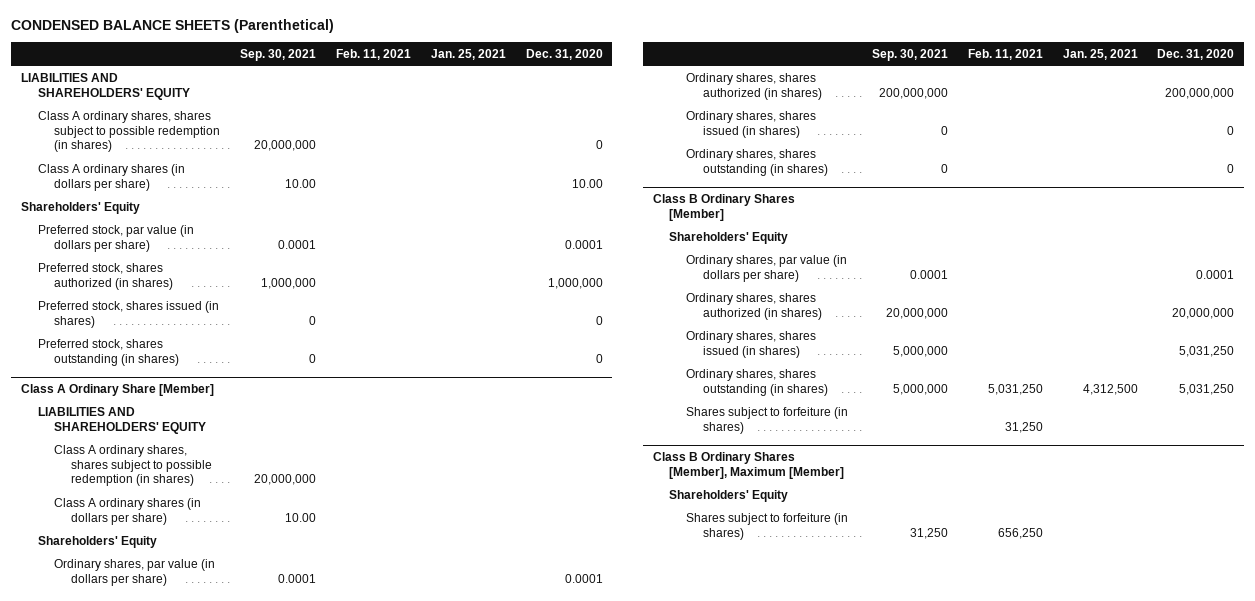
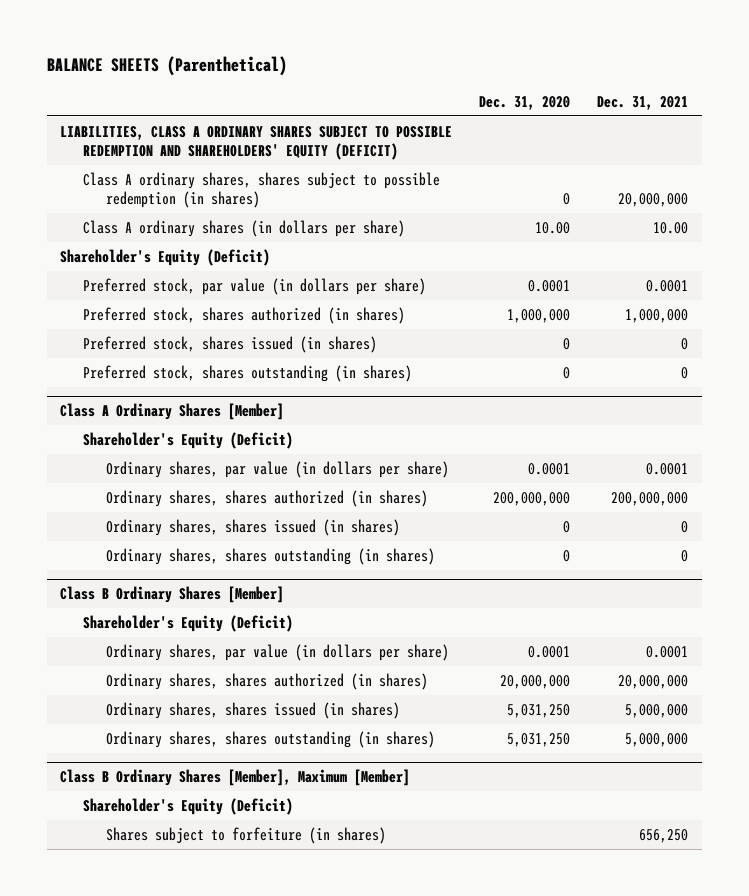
- CONDENSED BALANCE SHEETS (Parenthetical)
+ BALANCE SHEETS (Parenthetical)
- | Sep. 30, 2021 | Feb. 11, 2021 | Jan. 25, 2021 | Dec. 31, 2020
+ | Dec. 31, 2020 | Dec. 31, 2021
- LIABILITIES AND SHAREHOLDERS' EQUITY
+ LIABILITIES, CLASS A ORDINARY SHARES SUBJECT TO POSSIBLE REDEMPTION AND SHAREHOLDERS' EQUITY (DEFICIT)
- Shareholders' Equity
+ Shareholder's Equity (Deficit)
- Class A Ordinary Share [Member]
- LIABILITIES AND SHAREHOLDERS' EQUITY
- Class A ordinary shares, shares subject to possible redemption (in shares) | 20,000,000 | | |
- Class A ordinary shares (in dollars per share) | 10.00 | | |
- Shareholders' Equity
+ Class A Ordinary Shares [Member]
+ Shareholder's Equity (Deficit)
@ Class B Ordinary Shares [Member]
- Shareholders' Equity
+ Shareholder's Equity (Deficit)
- Shares subject to forfeiture (in shares) | | 31,250 | |
@ Class B Ordinary Shares [Member], Maximum [Member]
- Shareholders' Equity
+ Shareholder's Equity (Deficit)

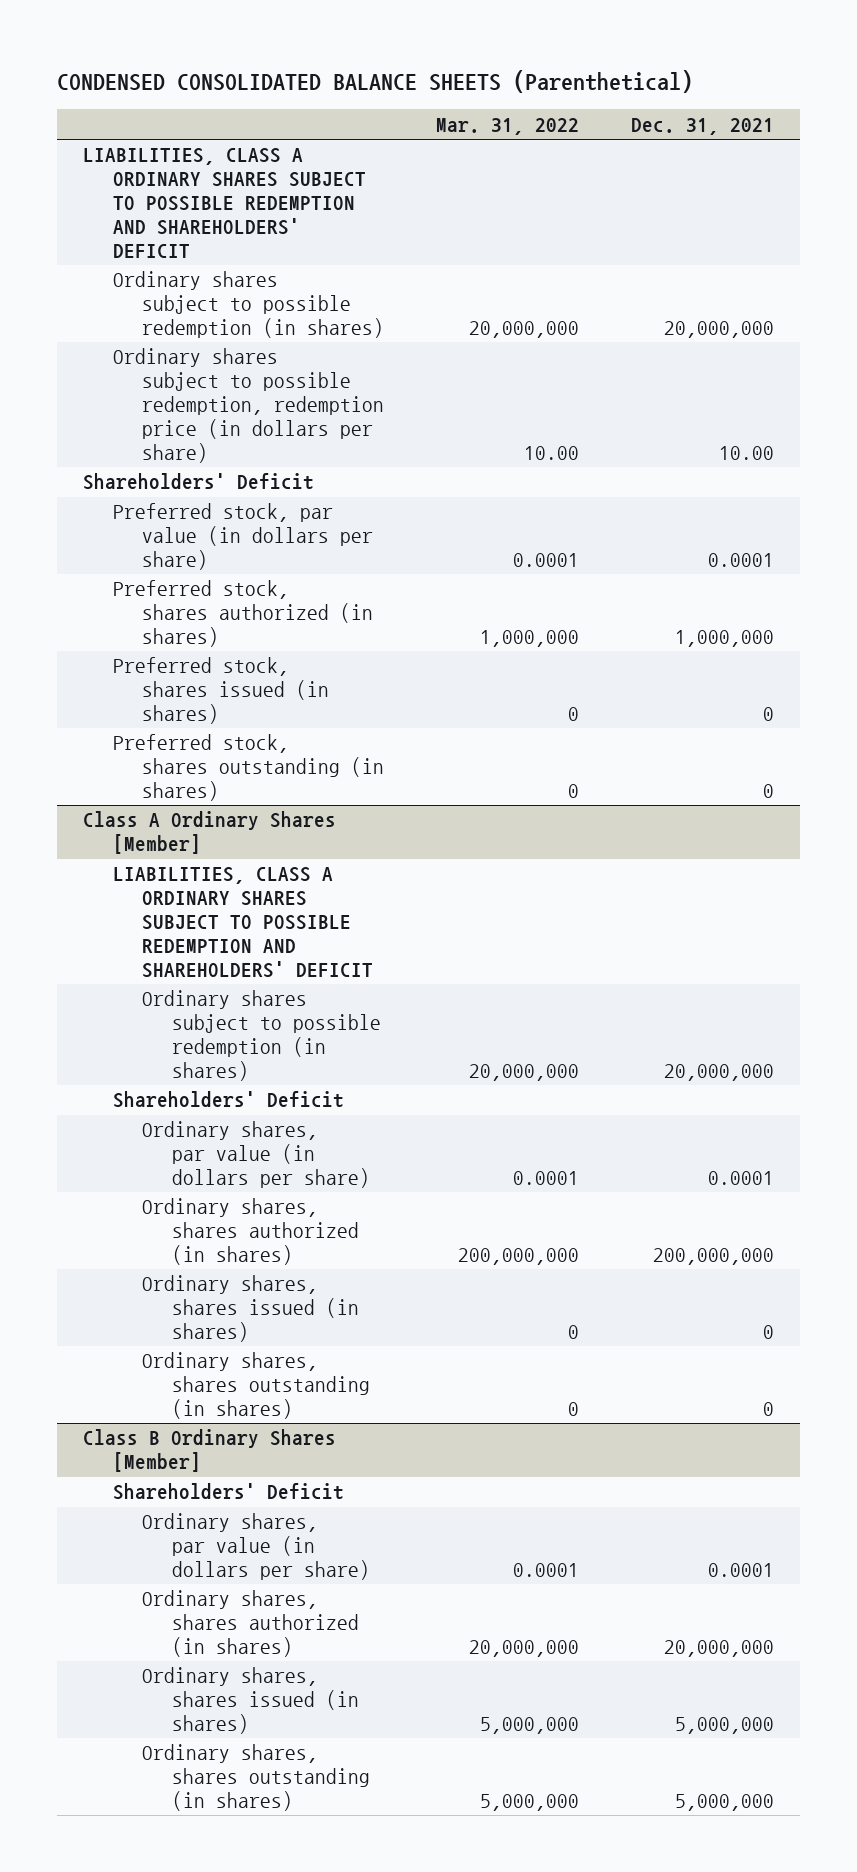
- BALANCE SHEETS (Parenthetical)
+ CONDENSED CONSOLIDATED BALANCE SHEETS (Parenthetical)
- | Dec. 31, 2020 | Dec. 31, 2021
+ | Mar. 31, 2022 | Dec. 31, 2021
- LIABILITIES, CLASS A ORDINARY SHARES SUBJECT TO POSSIBLE REDEMPTION AND SHAREHOLDERS' EQUITY (DEFICIT)
- Class A ordinary shares, shares subject to possible redemption (in shares) | 0 | 20,000,000
- Class A ordinary shares (in dollars per share) | 10.00 | 10.00
- Shareholder's Equity (Deficit)
+ LIABILITIES, CLASS A ORDINARY SHARES SUBJECT TO POSSIBLE REDEMPTION AND SHAREHOLDERS' DEFICIT
+ Ordinary shares subject to possible redemption (in shares) | 20,000,000 | 20,000,000
+ Ordinary shares subject to possible redemption, redemption price (in dollars per share) | 10.00 | 10.00
+ Shareholders' Deficit
@ Class A Ordinary Shares [Member]
- Shareholder's Equity (Deficit)
+ LIABILITIES, CLASS A ORDINARY SHARES SUBJECT TO POSSIBLE REDEMPTION AND SHAREHOLDERS' DEFICIT
+ Ordinary shares subject to possible redemption (in shares) | 20,000,000 | 20,000,000
+ Shareholders' Deficit
@ Class B Ordinary Shares [Member]
- Shareholder's Equity (Deficit)
+ Shareholders' Deficit
- Class B Ordinary Shares [Member], Maximum [Member]
- Shareholder's Equity (Deficit)
- Shares subject to forfeiture (in shares) | | 656,250

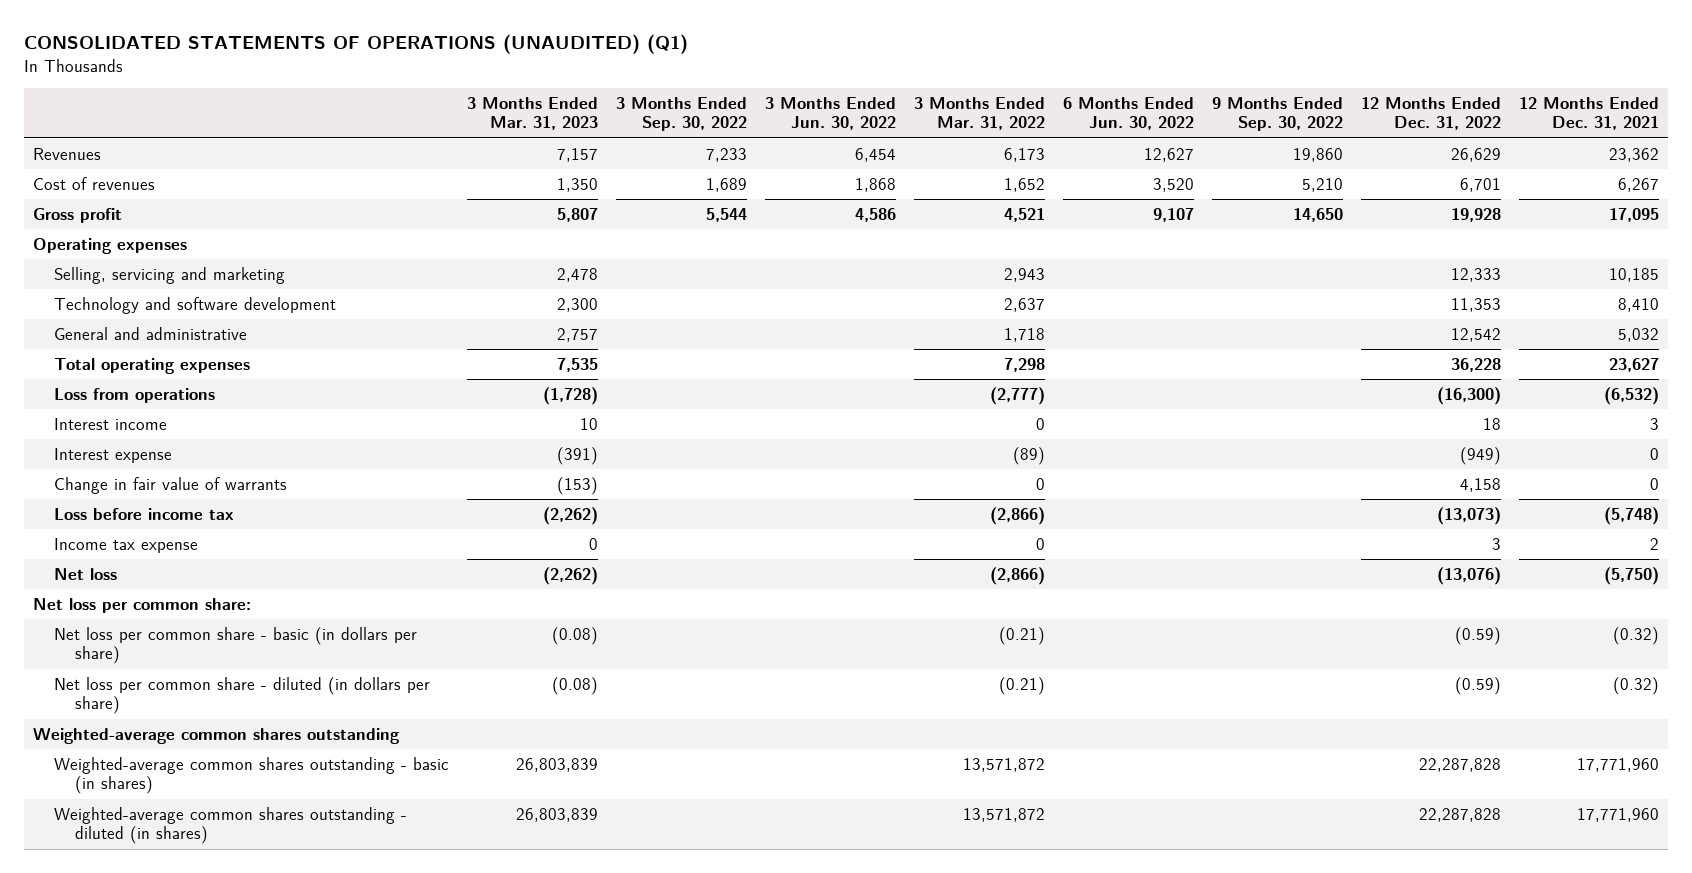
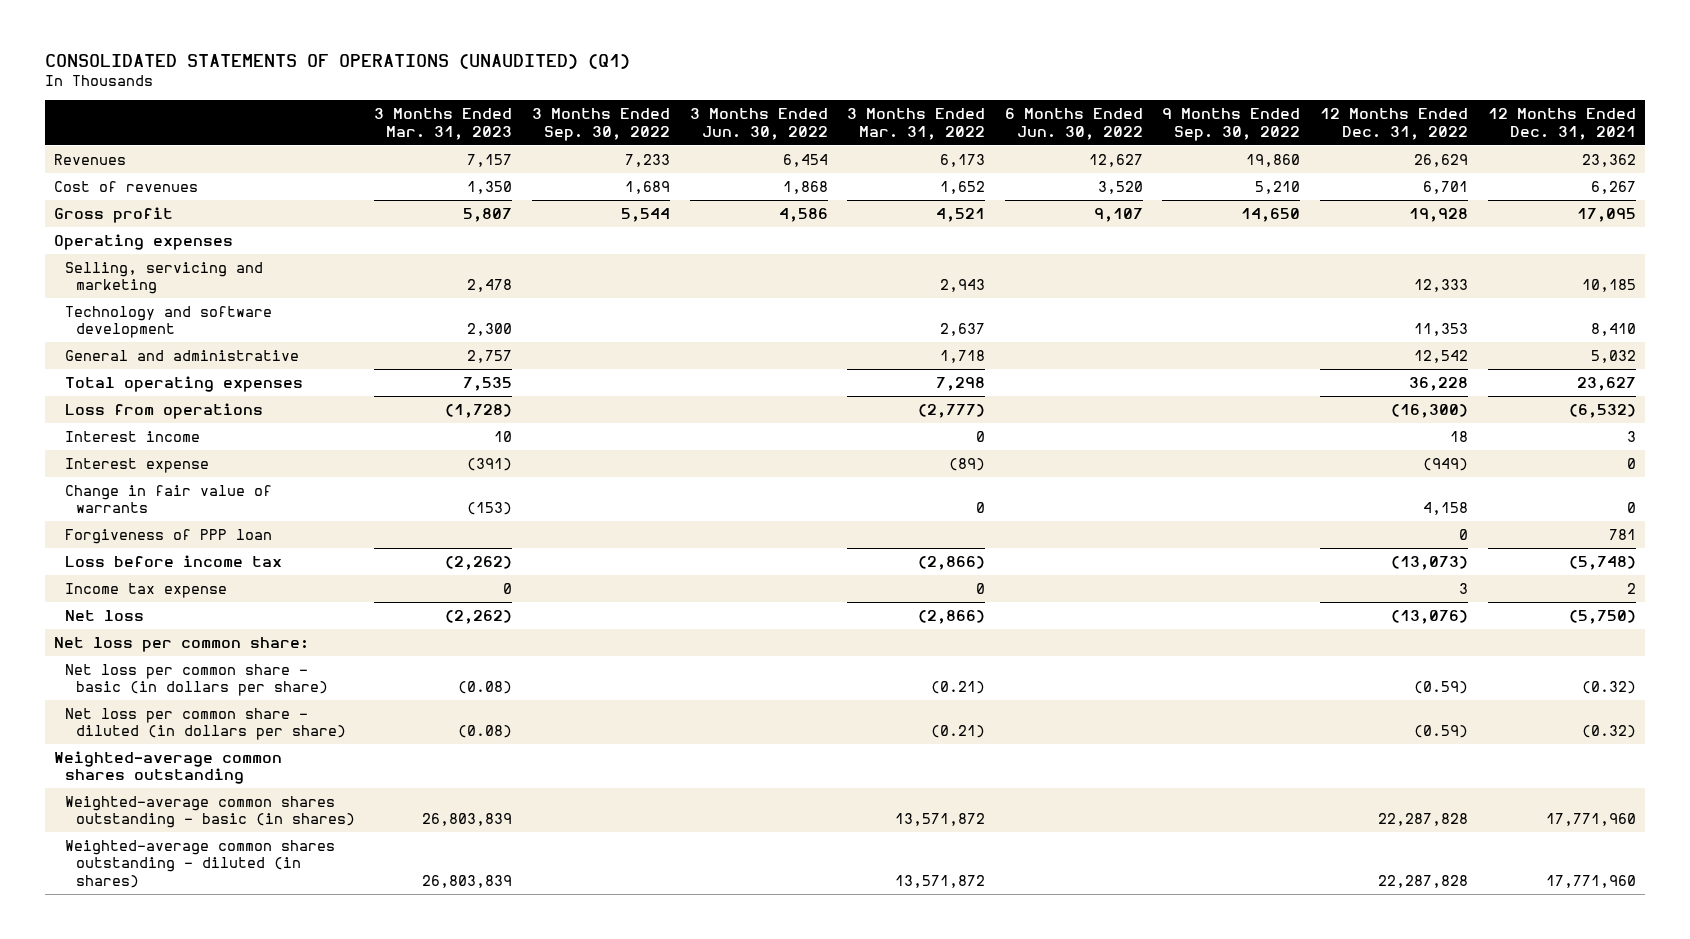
+ Forgiveness of PPP loan | | | | | | | 0 | 781

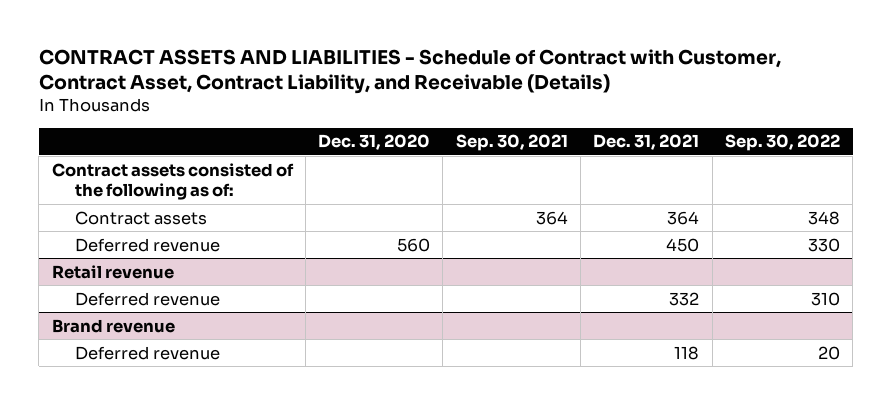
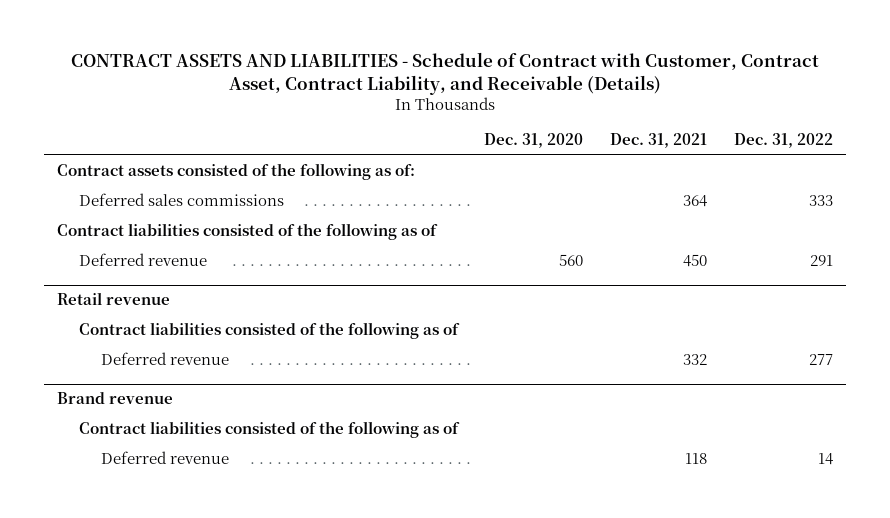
- | Dec. 31, 2020 | Sep. 30, 2021 | Dec. 31, 2021 | Sep. 30, 2022
+ | Dec. 31, 2020 | Dec. 31, 2021 | Dec. 31, 2022
- Contract assets | | 364 | 364 | 348
+ Deferred sales commissions | | 364 | 333
+ Contract liabilities consisted of the following as of
@ Retail revenue
+ Contract liabilities consisted of the following as of
@ Brand revenue
+ Contract liabilities consisted of the following as of

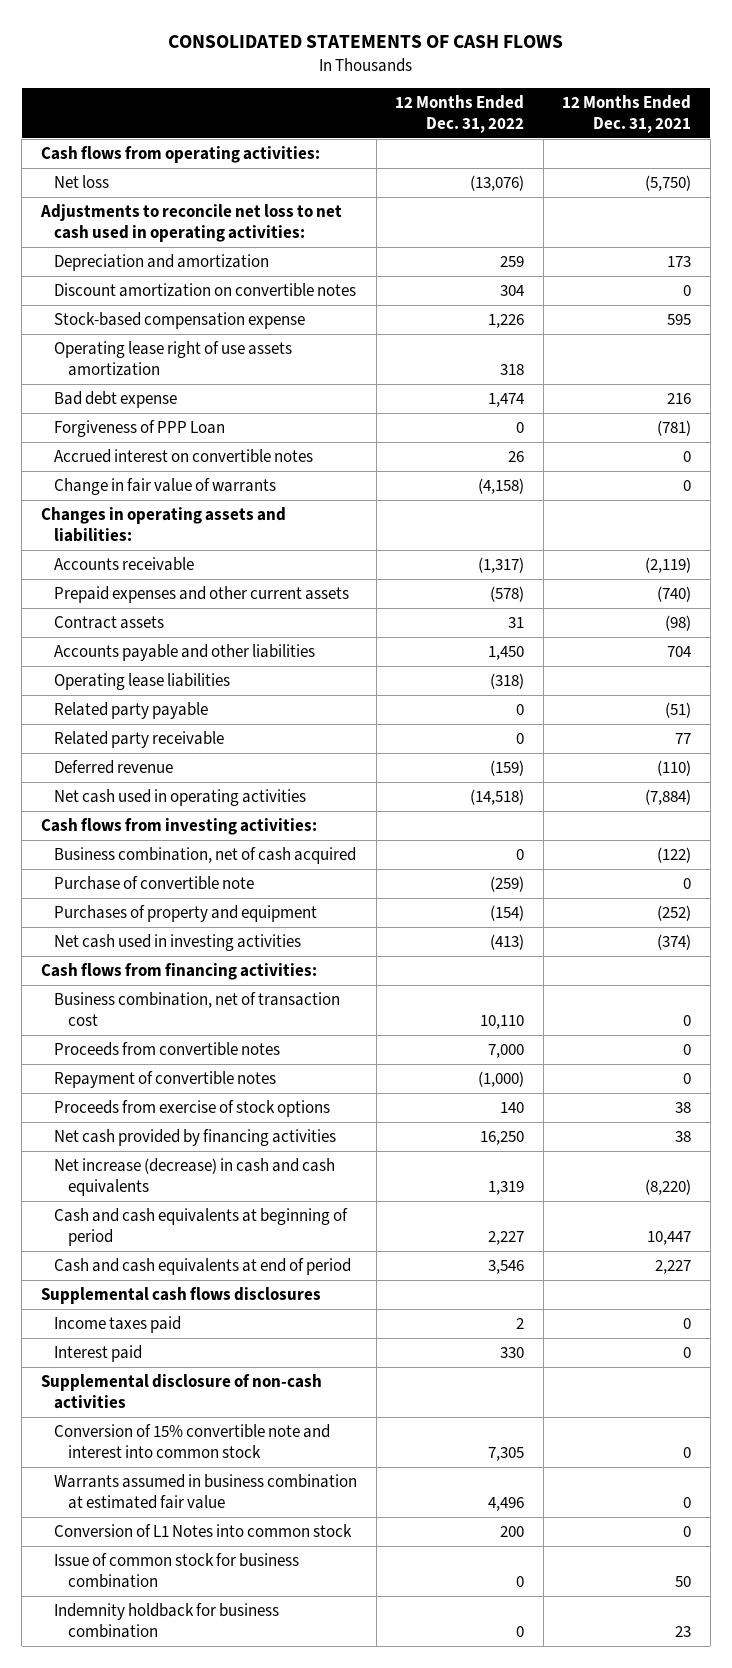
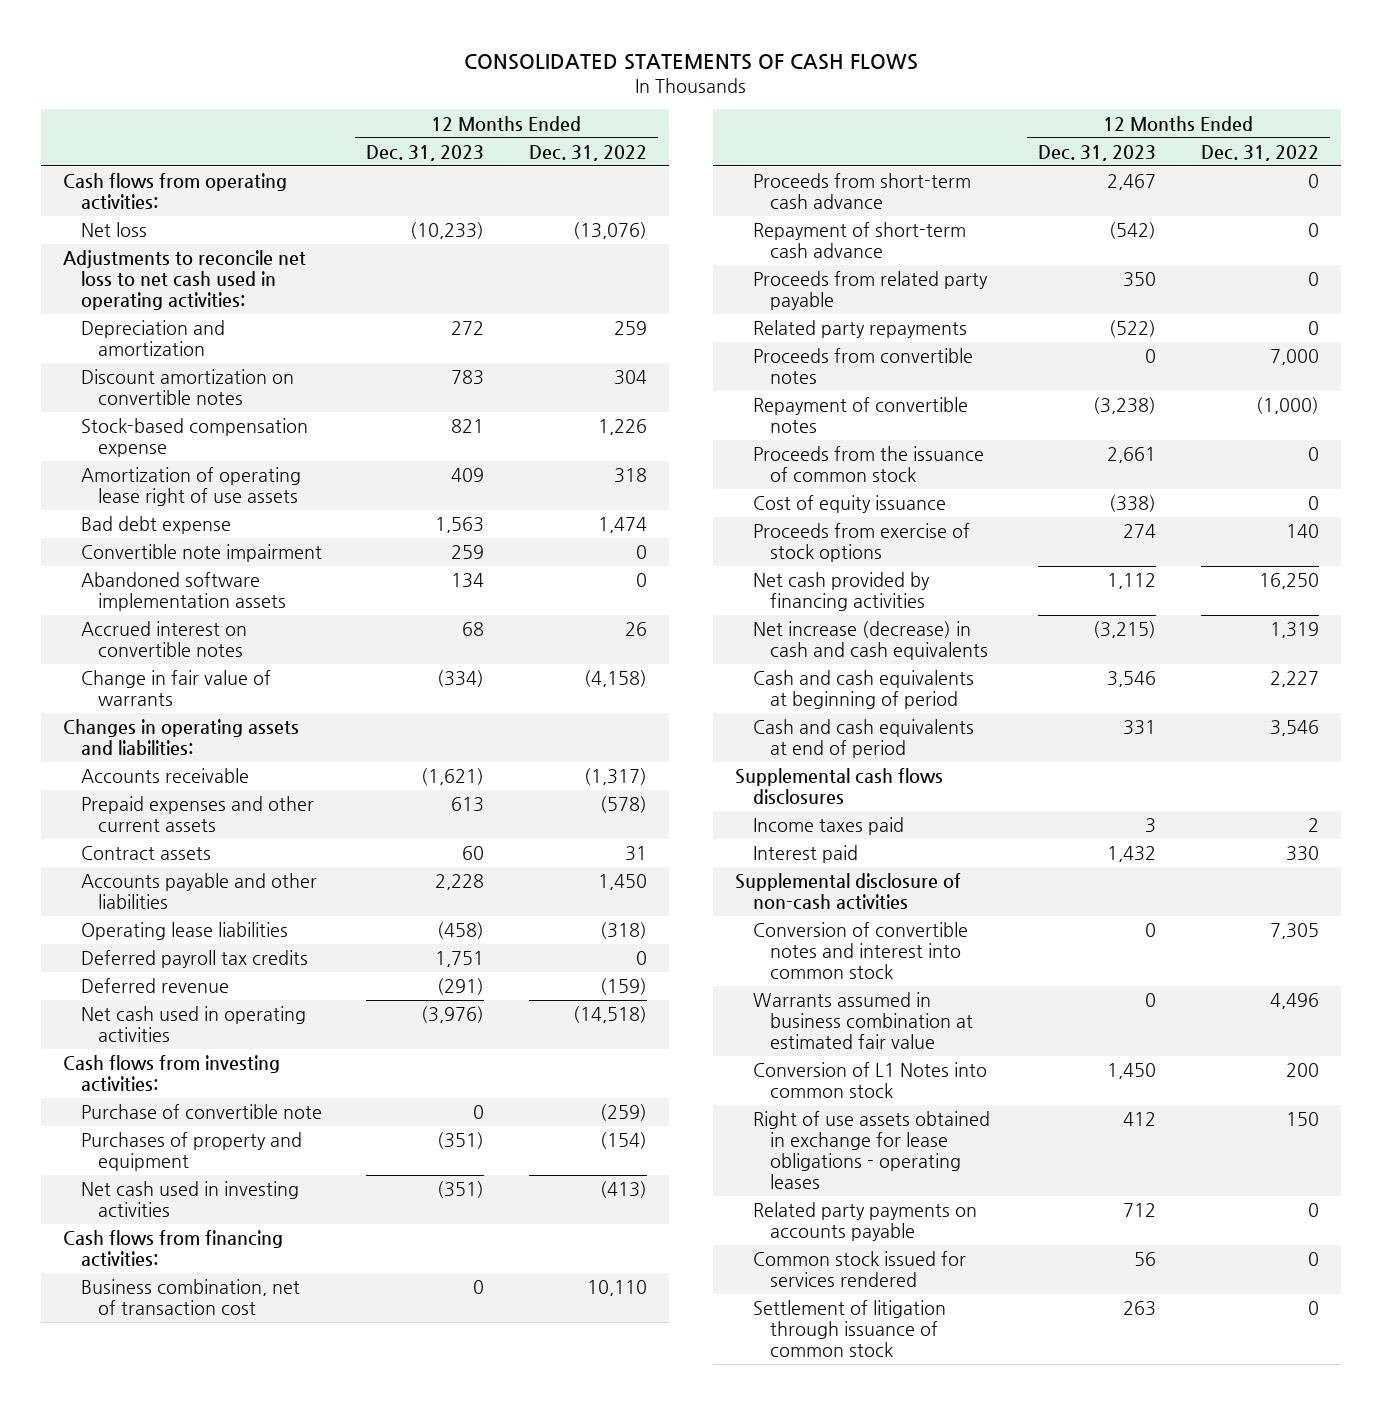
- | 12 Months Ended Dec. 31, 2022 | 12 Months Ended Dec. 31, 2021
+ | 12 Months Ended Dec. 31, 2023 | 12 Months Ended Dec. 31, 2022
- Operating lease right of use assets amortization | 318 |
+ Amortization of operating lease right of use assets | 409 | 318
- Forgiveness of PPP Loan | 0 | (781)
+ Convertible note impairment | 259 | 0
+ Abandoned software implementation assets | 134 | 0
- Related party payable | 0 | (51)
- Related party receivable | 0 | 77
+ Deferred payroll tax credits | 1,751 | 0
- Business combination, net of cash acquired | 0 | (122)
+ Proceeds from short-term cash advance | 2,467 | 0
+ Repayment of short-term cash advance | (542) | 0
+ Proceeds from related party payable | 350 | 0
+ Related party repayments | (522) | 0
+ Proceeds from the issuance of common stock | 2,661 | 0
+ Cost of equity issuance | (338) | 0
- Conversion of 15% convertible note and interest into common stock | 7,305 | 0
+ Conversion of convertible notes and interest into common stock | 0 | 7,305
- Issue of common stock for business combination | 0 | 50
- Indemnity holdback for business combination | 0 | 23
+ Right of use assets obtained in exchange for lease obligations - operating leases | 412 | 150
+ Related party payments on accounts payable | 712 | 0
+ Common stock issued for services rendered | 56 | 0
+ Settlement of litigation through issuance of common stock | 263 | 0

